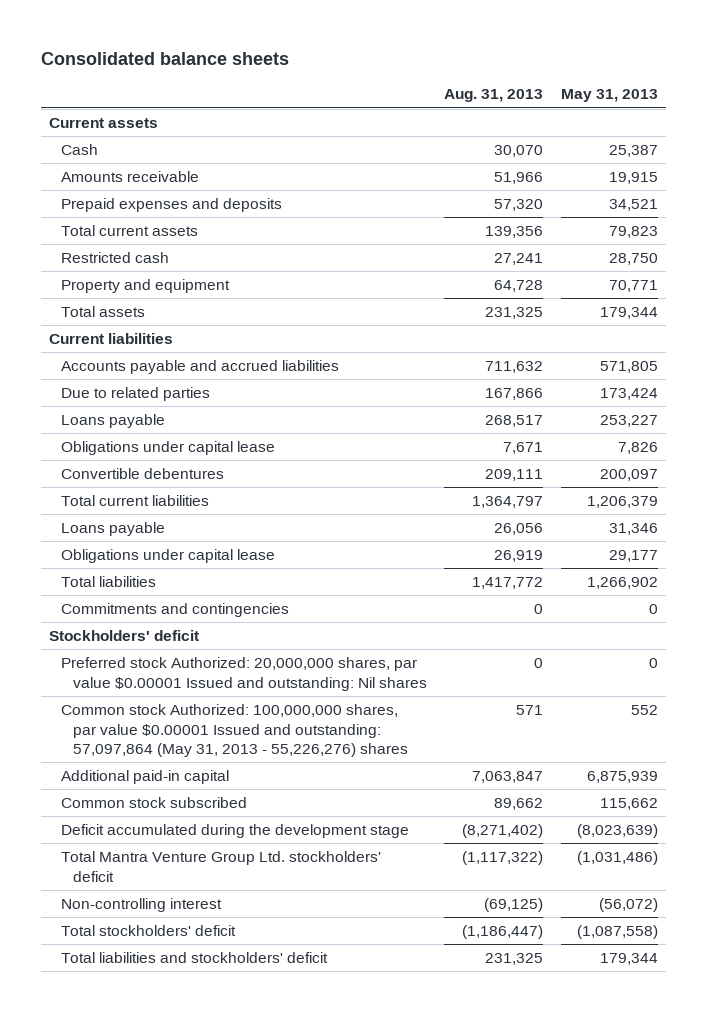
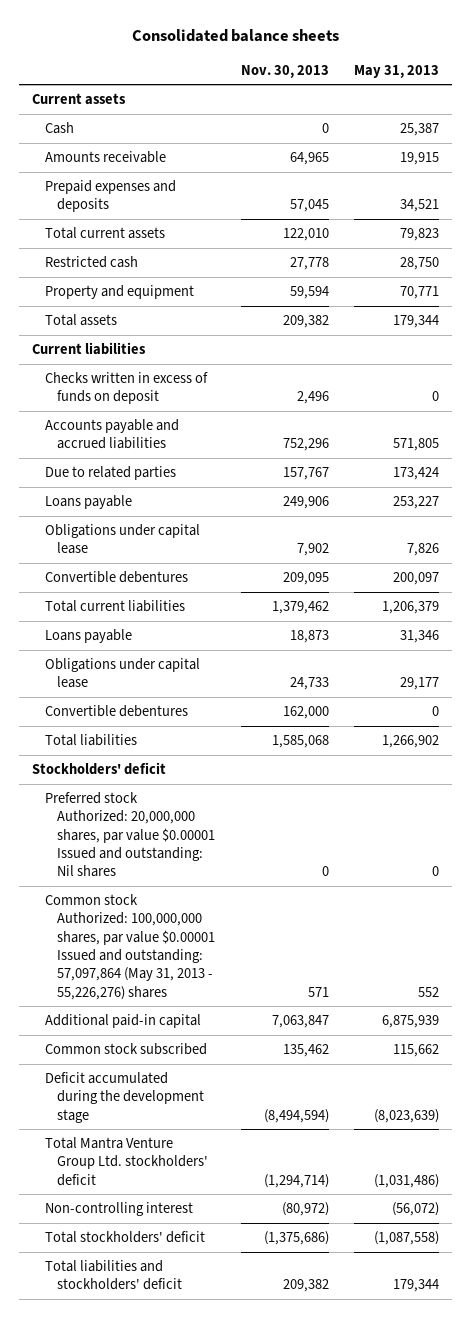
- | Aug. 31, 2013 | May 31, 2013
+ | Nov. 30, 2013 | May 31, 2013
+ Checks written in excess of funds on deposit | 2,496 | 0
+ Convertible debentures | 162,000 | 0
- Commitments and contingencies | 0 | 0

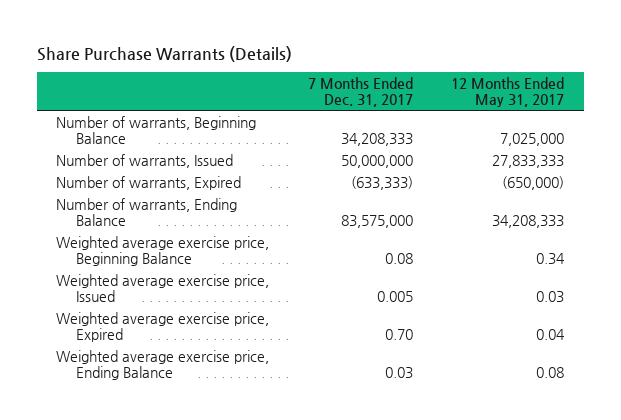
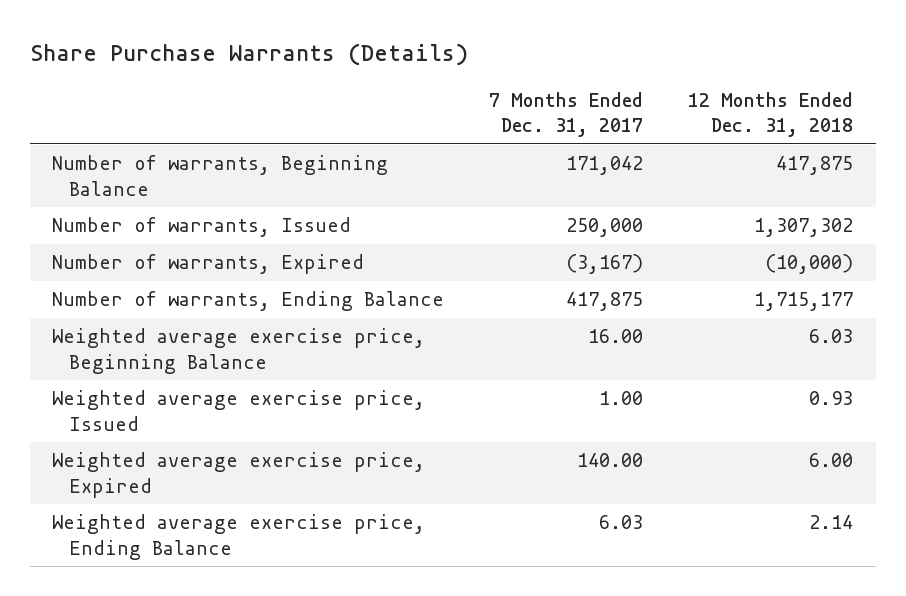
- | 7 Months Ended Dec. 31, 2017 | 12 Months Ended May 31, 2017
+ | 7 Months Ended Dec. 31, 2017 | 12 Months Ended Dec. 31, 2018
- Number of warrants, Beginning Balance | 34,208,333 | 7,025,000
- Number of warrants, Issued | 50,000,000 | 27,833,333
- Number of warrants, Expired | (633,333) | (650,000)
- Number of warrants, Ending Balance | 83,575,000 | 34,208,333
- Weighted average exercise price, Beginning Balance | 0.08 | 0.34
- Weighted average exercise price, Issued | 0.005 | 0.03
- Weighted average exercise price, Expired | 0.70 | 0.04
- Weighted average exercise price, Ending Balance | 0.03 | 0.08
+ Number of warrants, Beginning Balance | 171,042 | 417,875
+ Number of warrants, Issued | 250,000 | 1,307,302
+ Number of warrants, Expired | (3,167) | (10,000)
+ Number of warrants, Ending Balance | 417,875 | 1,715,177
+ Weighted average exercise price, Beginning Balance | 16.00 | 6.03
+ Weighted average exercise price, Issued | 1.00 | 0.93
+ Weighted average exercise price, Expired | 140.00 | 6.00
+ Weighted average exercise price, Ending Balance | 6.03 | 2.14

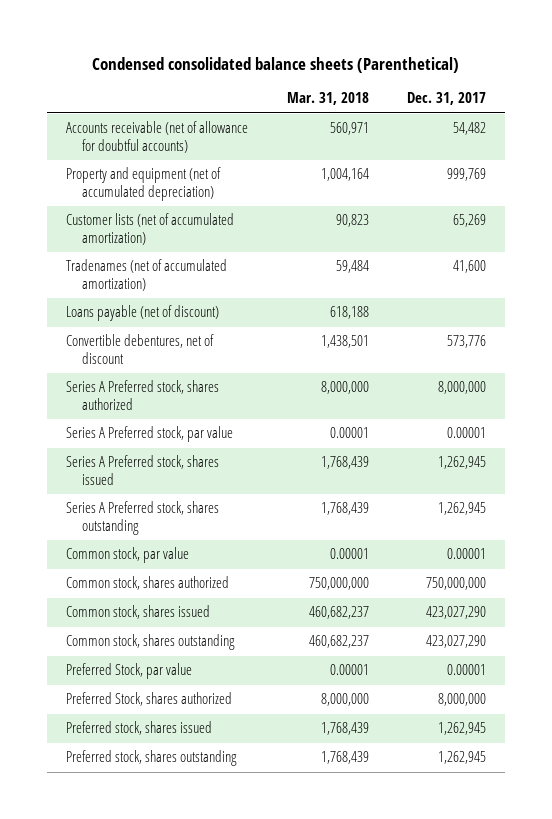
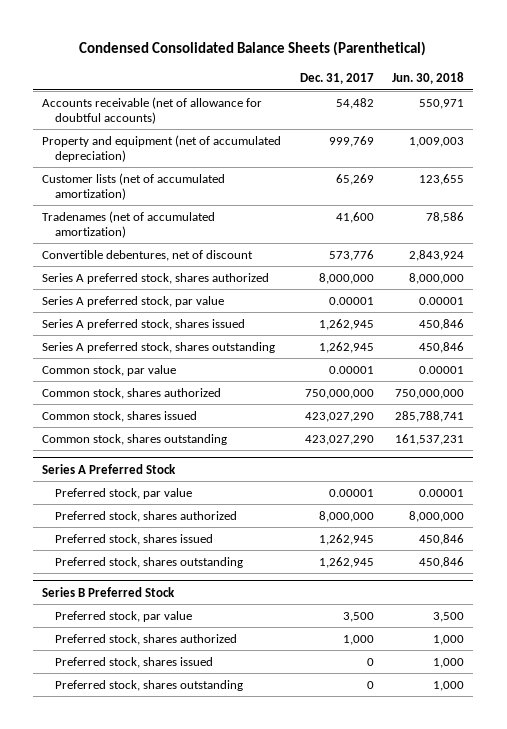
- Condensed consolidated balance sheets (Parenthetical)
+ Condensed Consolidated Balance Sheets (Parenthetical)
- | Mar. 31, 2018 | Dec. 31, 2017
+ | Dec. 31, 2017 | Jun. 30, 2018
- Loans payable (net of discount) | 618,188 |
- Series A Preferred stock, shares authorized | 8,000,000 | 8,000,000
- Series A Preferred stock, par value | 0.00001 | 0.00001
- Series A Preferred stock, shares issued | 1,768,439 | 1,262,945
- Series A Preferred stock, shares outstanding | 1,768,439 | 1,262,945
+ Series A preferred stock, shares authorized | 8,000,000 | 8,000,000
+ Series A preferred stock, par value | 0.00001 | 0.00001
+ Series A preferred stock, shares issued | 1,262,945 | 450,846
+ Series A preferred stock, shares outstanding | 1,262,945 | 450,846
- Preferred Stock, par value | 0.00001 | 0.00001
- Preferred Stock, shares authorized | 8,000,000 | 8,000,000
+ Series A Preferred Stock
+ Preferred stock, par value | 0.00001 | 0.00001
+ Preferred stock, shares authorized | 8,000,000 | 8,000,000
+ Series B Preferred Stock
+ Preferred stock, par value | 3,500 | 3,500
+ Preferred stock, shares authorized | 1,000 | 1,000
+ Preferred stock, shares issued | 0 | 1,000
+ Preferred stock, shares outstanding | 0 | 1,000

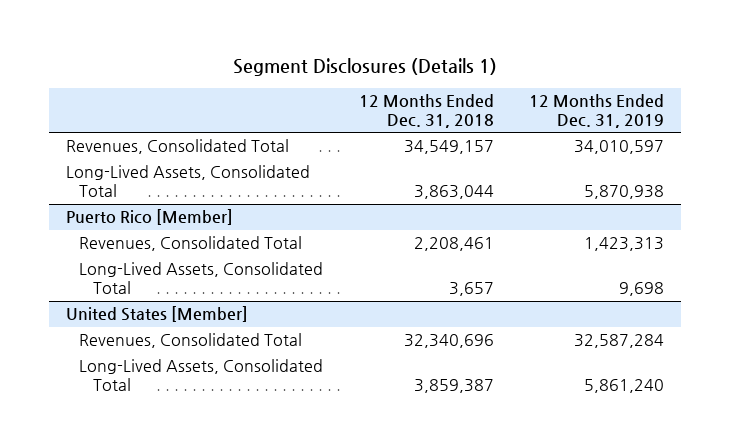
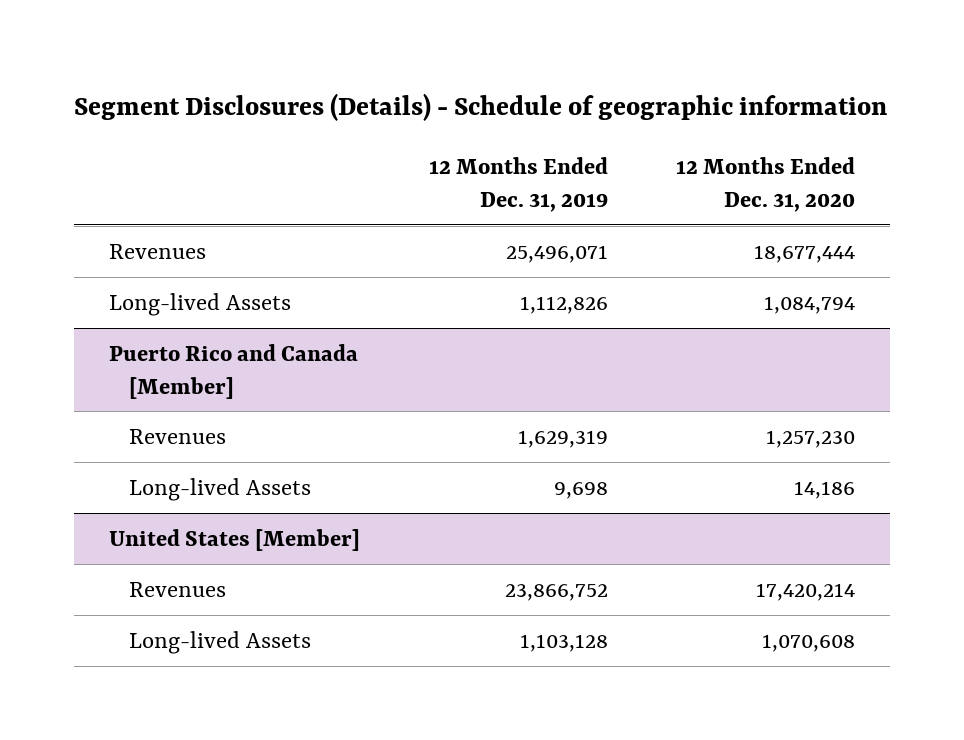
- Segment Disclosures (Details 1)
+ Segment Disclosures (Details) - Schedule of geographic information
- | 12 Months Ended Dec. 31, 2018 | 12 Months Ended Dec. 31, 2019
+ | 12 Months Ended Dec. 31, 2019 | 12 Months Ended Dec. 31, 2020
- Revenues, Consolidated Total | 34,549,157 | 34,010,597
- Long-Lived Assets, Consolidated Total | 3,863,044 | 5,870,938
- Puerto Rico [Member]
- Revenues, Consolidated Total | 2,208,461 | 1,423,313
- Long-Lived Assets, Consolidated Total | 3,657 | 9,698
+ Revenues | 25,496,071 | 18,677,444
+ Long-lived Assets | 1,112,826 | 1,084,794
+ Puerto Rico and Canada [Member]
+ Revenues | 1,629,319 | 1,257,230
+ Long-lived Assets | 9,698 | 14,186
@ United States [Member]
- Revenues, Consolidated Total | 32,340,696 | 32,587,284
- Long-Lived Assets, Consolidated Total | 3,859,387 | 5,861,240
+ Revenues | 23,866,752 | 17,420,214
+ Long-lived Assets | 1,103,128 | 1,070,608

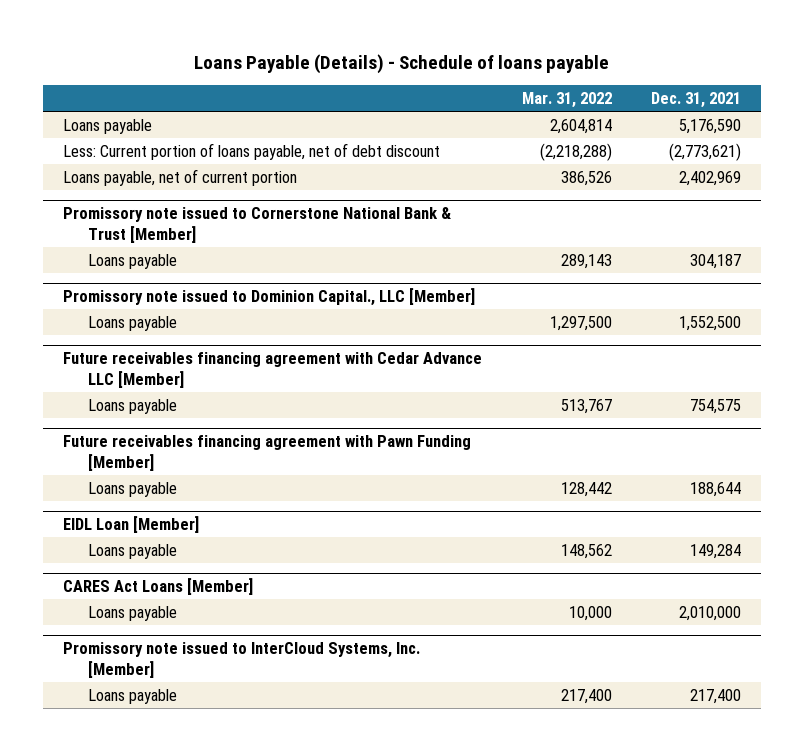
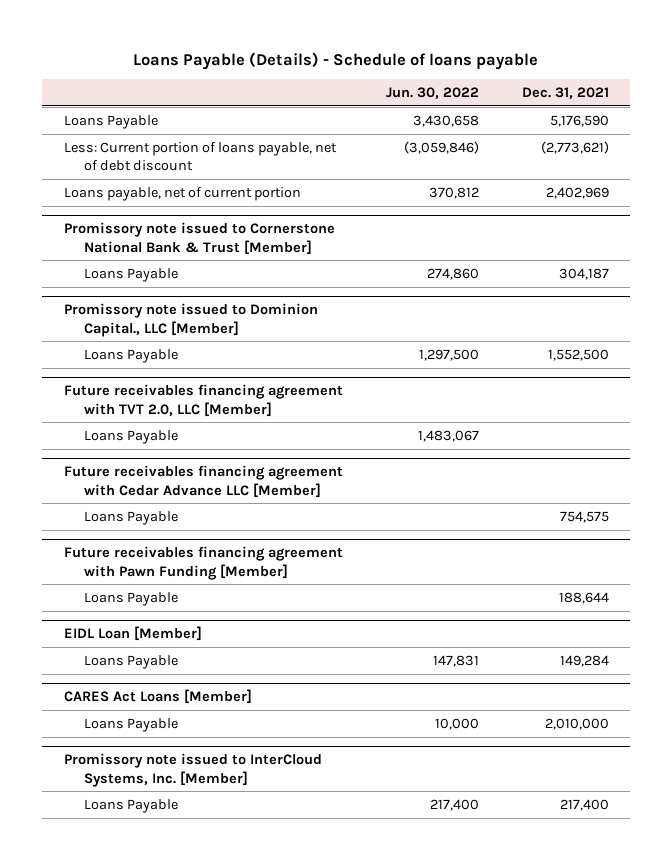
- | Mar. 31, 2022 | Dec. 31, 2021
+ | Jun. 30, 2022 | Dec. 31, 2021
- Loans payable | 2,604,814 | 5,176,590
+ Loans Payable | 3,430,658 | 5,176,590
@ Promissory note issued to Cornerstone National Bank & Trust [Member]
- Loans payable | 289,143 | 304,187
+ Loans Payable | 274,860 | 304,187
@ Promissory note issued to Dominion Capital., LLC [Member]
- Loans payable | 1,297,500 | 1,552,500
+ Loans Payable | 1,297,500 | 1,552,500
+ Future receivables financing agreement with TVT 2.0, LLC [Member]
+ Loans Payable | 1,483,067 |
@ Future receivables financing agreement with Cedar Advance LLC [Member]
- Loans payable | 513,767 | 754,575
+ Loans Payable | | 754,575
@ Future receivables financing agreement with Pawn Funding [Member]
- Loans payable | 128,442 | 188,644
+ Loans Payable | | 188,644
@ EIDL Loan [Member]
- Loans payable | 148,562 | 149,284
+ Loans Payable | 147,831 | 149,284
@ CARES Act Loans [Member]
- Loans payable | 10,000 | 2,010,000
+ Loans Payable | 10,000 | 2,010,000
@ Promissory note issued to InterCloud Systems, Inc. [Member]
- Loans payable | 217,400 | 217,400
+ Loans Payable | 217,400 | 217,400

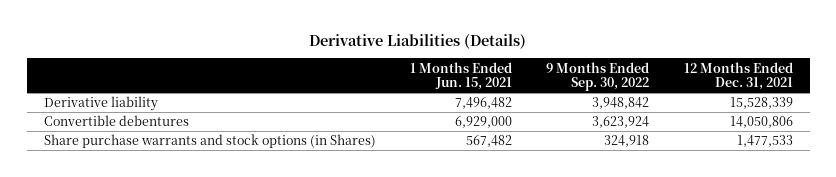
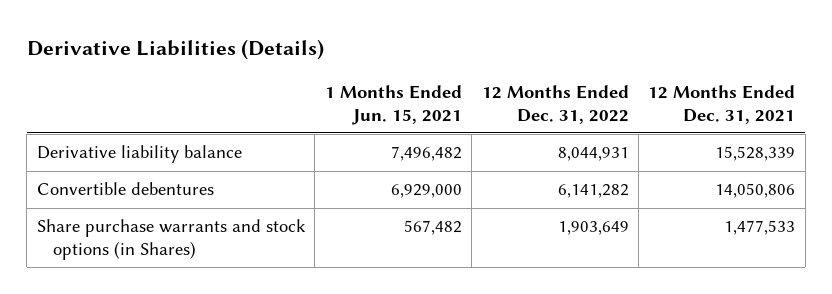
- | 1 Months Ended Jun. 15, 2021 | 9 Months Ended Sep. 30, 2022 | 12 Months Ended Dec. 31, 2021
+ | 1 Months Ended Jun. 15, 2021 | 12 Months Ended Dec. 31, 2022 | 12 Months Ended Dec. 31, 2021
- Derivative liability | 7,496,482 | 3,948,842 | 15,528,339
+ Derivative liability balance | 7,496,482 | 8,044,931 | 15,528,339

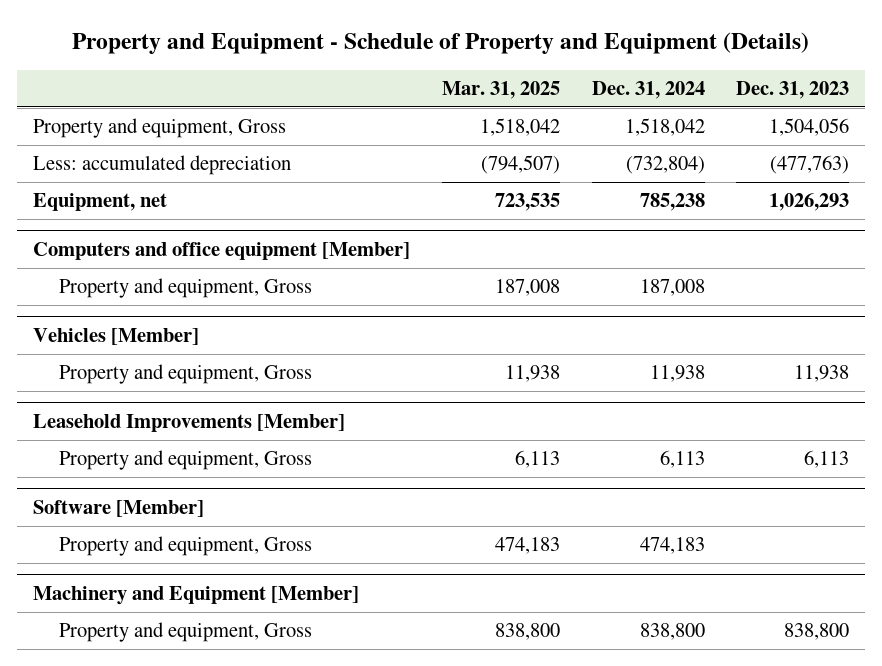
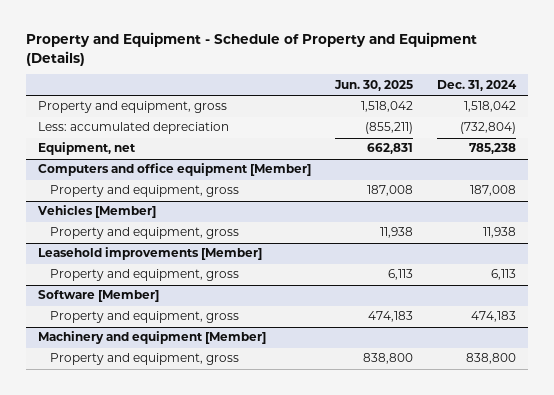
- | Mar. 31, 2025 | Dec. 31, 2024 | Dec. 31, 2023
+ | Jun. 30, 2025 | Dec. 31, 2024
- Property and equipment, Gross | 1,518,042 | 1,518,042 | 1,504,056
+ Property and equipment, gross | 1,518,042 | 1,518,042
@ Computers and office equipment [Member]
- Property and equipment, Gross | 187,008 | 187,008 |
+ Property and equipment, gross | 187,008 | 187,008
@ Vehicles [Member]
- Property and equipment, Gross | 11,938 | 11,938 | 11,938
- Leasehold Improvements [Member]
- Property and equipment, Gross | 6,113 | 6,113 | 6,113
@ Vehicles [Member]
+ Property and equipment, gross | 11,938 | 11,938
+ Leasehold improvements [Member]
+ Property and equipment, gross | 6,113 | 6,113
@ Software [Member]
- Property and equipment, Gross | 474,183 | 474,183 |
- Machinery and Equipment [Member]
- Property and equipment, Gross | 838,800 | 838,800 | 838,800
@ Software [Member]
+ Property and equipment, gross | 474,183 | 474,183
+ Machinery and equipment [Member]
+ Property and equipment, gross | 838,800 | 838,800

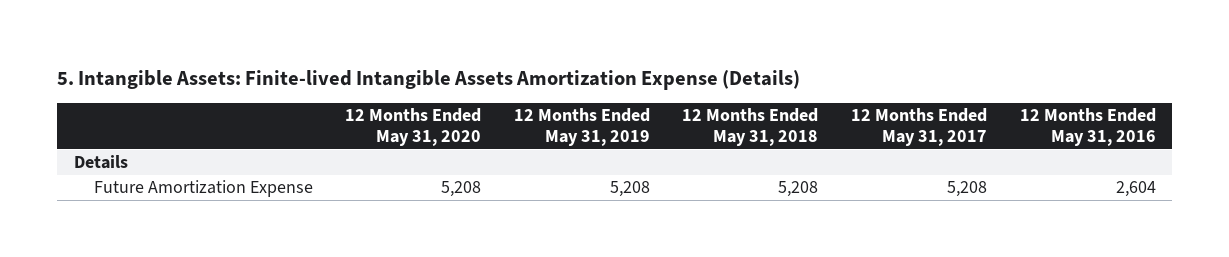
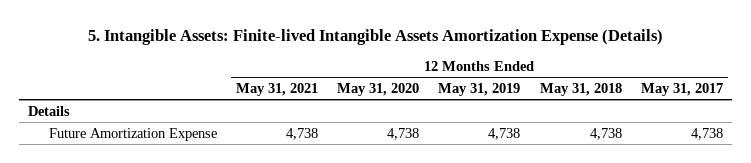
- | 12 Months Ended May 31, 2020 | 12 Months Ended May 31, 2019 | 12 Months Ended May 31, 2018 | 12 Months Ended May 31, 2017 | 12 Months Ended May 31, 2016
+ | 12 Months Ended May 31, 2021 | 12 Months Ended May 31, 2020 | 12 Months Ended May 31, 2019 | 12 Months Ended May 31, 2018 | 12 Months Ended May 31, 2017
- Future Amortization Expense | 5,208 | 5,208 | 5,208 | 5,208 | 2,604
+ Future Amortization Expense | 4,738 | 4,738 | 4,738 | 4,738 | 4,738

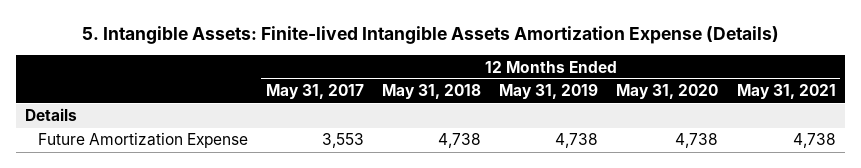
- | 12 Months Ended May 31, 2021 | 12 Months Ended May 31, 2020 | 12 Months Ended May 31, 2019 | 12 Months Ended May 31, 2018 | 12 Months Ended May 31, 2017
+ | 12 Months Ended May 31, 2017 | 12 Months Ended May 31, 2018 | 12 Months Ended May 31, 2019 | 12 Months Ended May 31, 2020 | 12 Months Ended May 31, 2021
- Future Amortization Expense | 4,738 | 4,738 | 4,738 | 4,738 | 4,738
+ Future Amortization Expense | 3,553 | 4,738 | 4,738 | 4,738 | 4,738

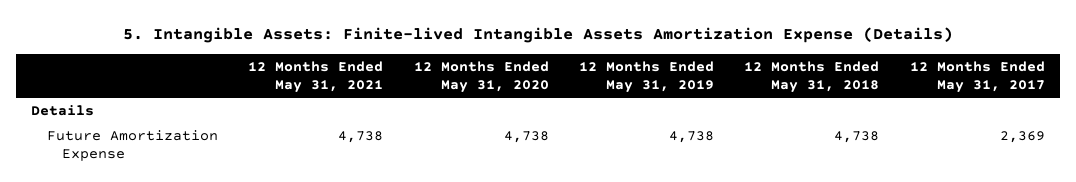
- | 12 Months Ended May 31, 2017 | 12 Months Ended May 31, 2018 | 12 Months Ended May 31, 2019 | 12 Months Ended May 31, 2020 | 12 Months Ended May 31, 2021
+ | 12 Months Ended May 31, 2021 | 12 Months Ended May 31, 2020 | 12 Months Ended May 31, 2019 | 12 Months Ended May 31, 2018 | 12 Months Ended May 31, 2017
- Future Amortization Expense | 3,553 | 4,738 | 4,738 | 4,738 | 4,738
+ Future Amortization Expense | 4,738 | 4,738 | 4,738 | 4,738 | 2,369

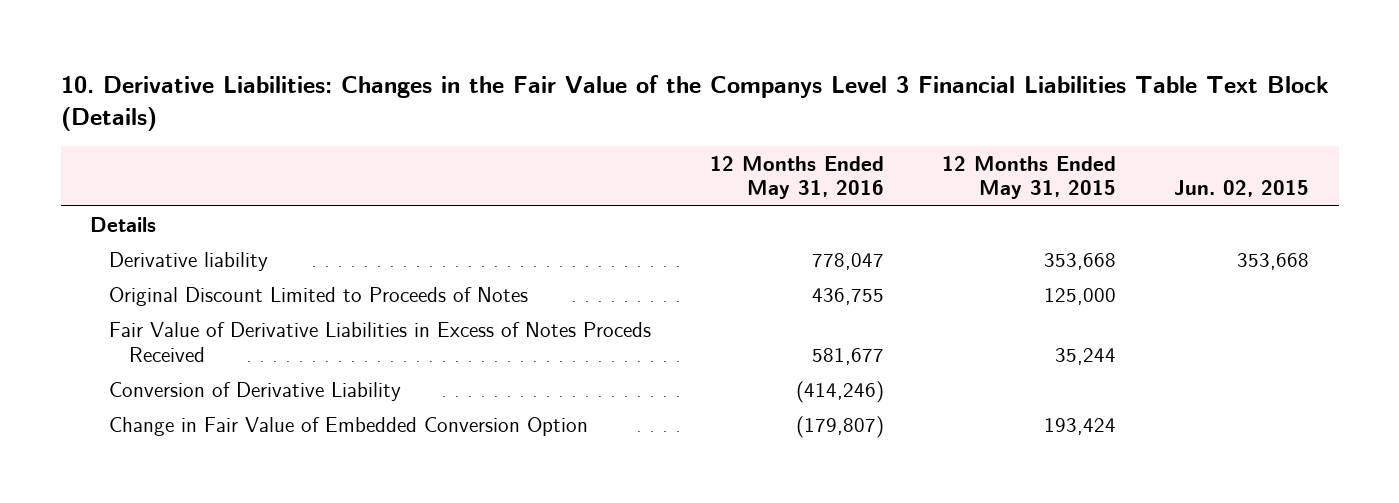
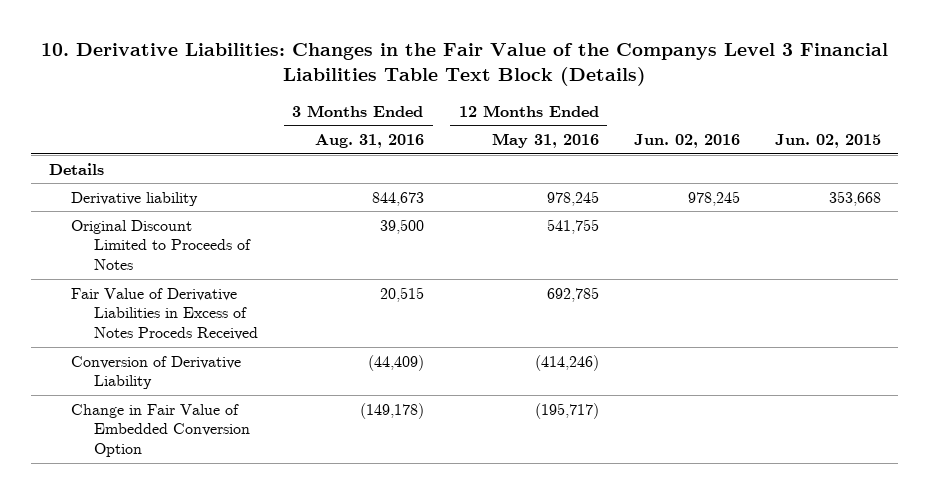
- | 12 Months Ended May 31, 2016 | 12 Months Ended May 31, 2015 | Jun. 02, 2015
+ | 3 Months Ended Aug. 31, 2016 | 12 Months Ended May 31, 2016 | Jun. 02, 2016 | Jun. 02, 2015
- Derivative liability | 778,047 | 353,668 | 353,668
- Original Discount Limited to Proceeds of Notes | 436,755 | 125,000 |
- Fair Value of Derivative Liabilities in Excess of Notes Proceds Received | 581,677 | 35,244 |
+ Derivative liability | 844,673 | 978,245 | 978,245 | 353,668
+ Original Discount Limited to Proceeds of Notes | 39,500 | 541,755 | |
+ Fair Value of Derivative Liabilities in Excess of Notes Proceds Received | 20,515 | 692,785 | |
- Change in Fair Value of Embedded Conversion Option | (179,807) | 193,424 |
+ Change in Fair Value of Embedded Conversion Option | (149,178) | (195,717) | |

